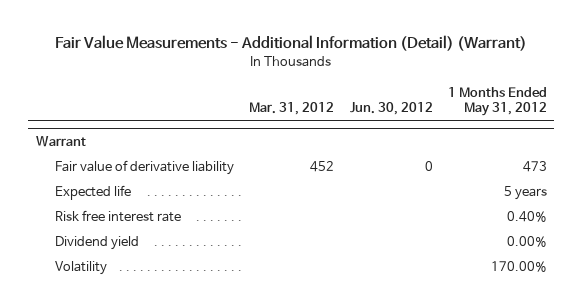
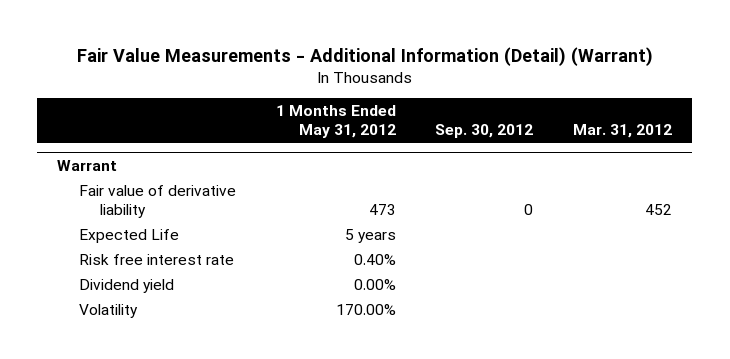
- | Mar. 31, 2012 | Jun. 30, 2012 | 1 Months Ended May 31, 2012
+ | 1 Months Ended May 31, 2012 | Sep. 30, 2012 | Mar. 31, 2012
@ Warrant
- Expected life | | | 5 years
+ Expected Life | 5 years | |

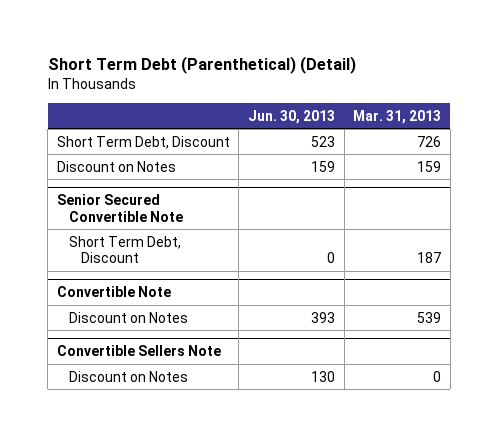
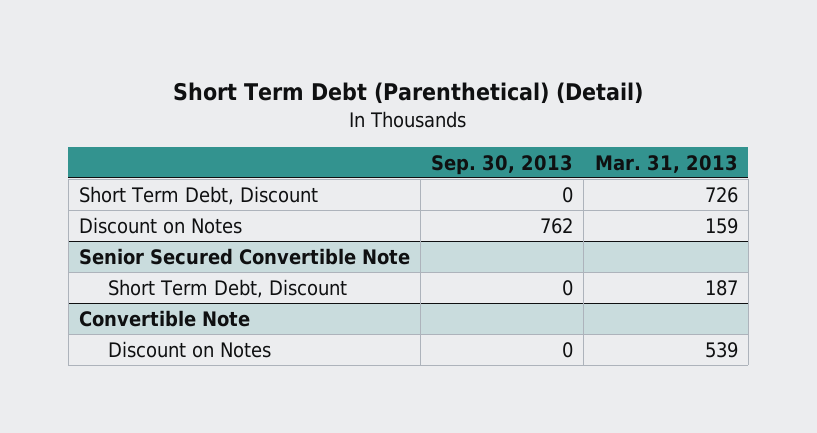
- | Jun. 30, 2013 | Mar. 31, 2013
+ | Sep. 30, 2013 | Mar. 31, 2013
- Convertible Sellers Note
- Discount on Notes | 130 | 0

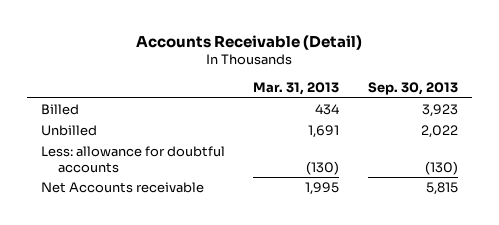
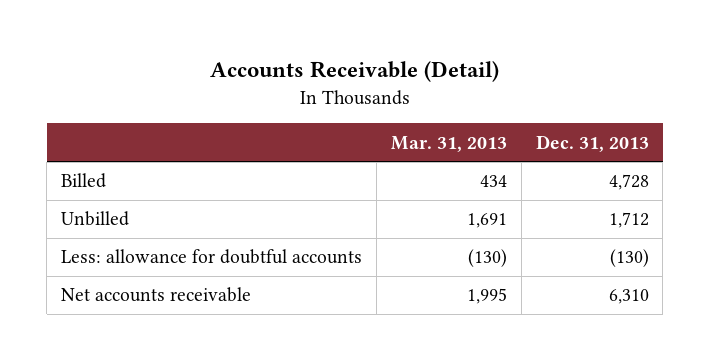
- | Mar. 31, 2013 | Sep. 30, 2013
+ | Mar. 31, 2013 | Dec. 31, 2013
- Net Accounts receivable | 1,995 | 5,815
+ Net accounts receivable | 1,995 | 6,310

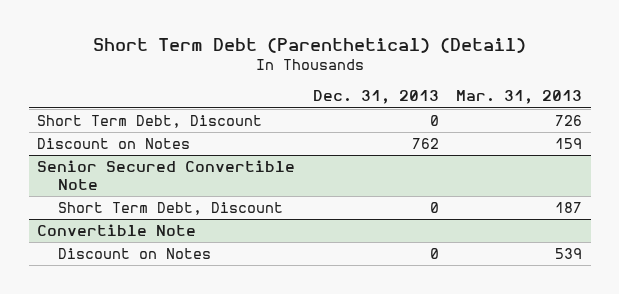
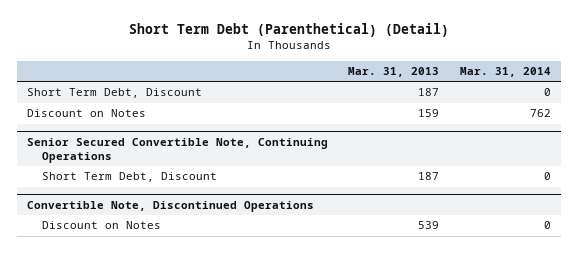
- | Dec. 31, 2013 | Mar. 31, 2013
+ | Mar. 31, 2013 | Mar. 31, 2014
- Short Term Debt, Discount | 0 | 726
+ Short Term Debt, Discount | 187 | 0
- Senior Secured Convertible Note
+ Senior Secured Convertible Note, Continuing Operations
- Convertible Note
+ Convertible Note, Discontinued Operations

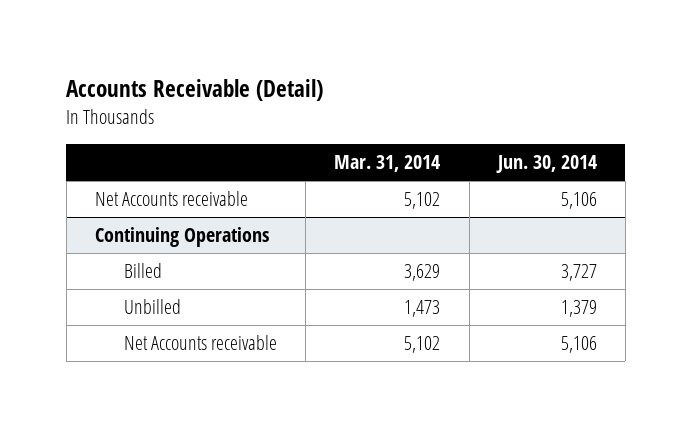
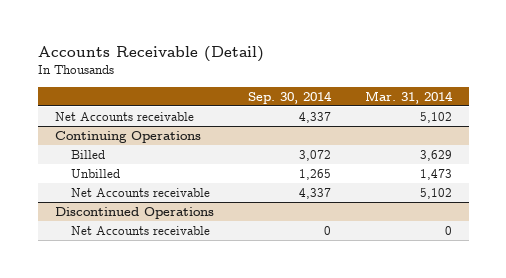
- | Mar. 31, 2014 | Jun. 30, 2014
+ | Sep. 30, 2014 | Mar. 31, 2014
+ Discontinued Operations
+ Net Accounts receivable | 0 | 0

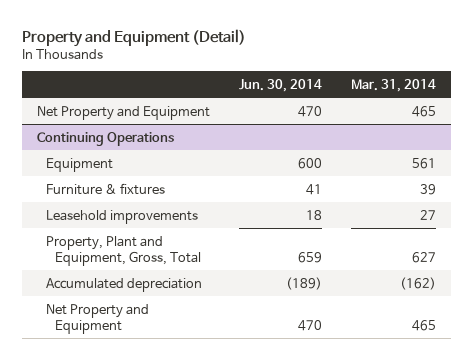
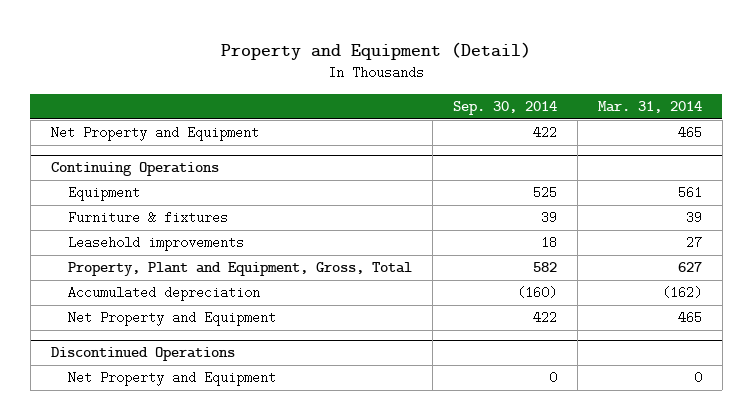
- | Jun. 30, 2014 | Mar. 31, 2014
+ | Sep. 30, 2014 | Mar. 31, 2014
+ Discontinued Operations
+ Net Property and Equipment | 0 | 0

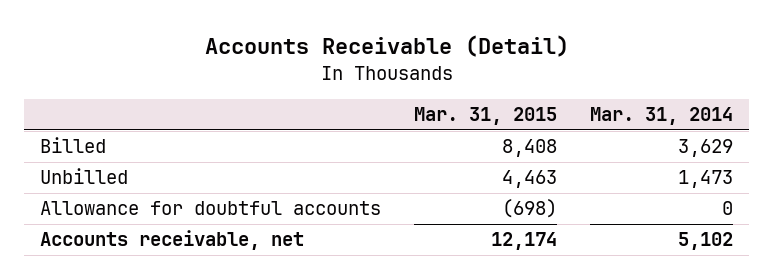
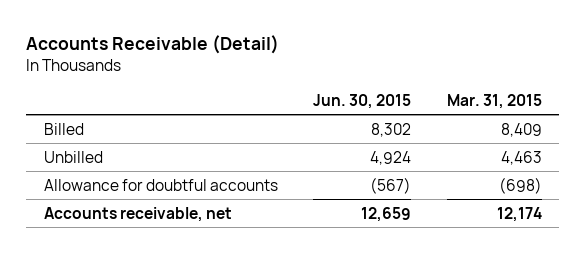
- | Mar. 31, 2015 | Mar. 31, 2014
+ | Jun. 30, 2015 | Mar. 31, 2015
- Billed | 8,408 | 3,629
+ Billed | 8,302 | 8,409

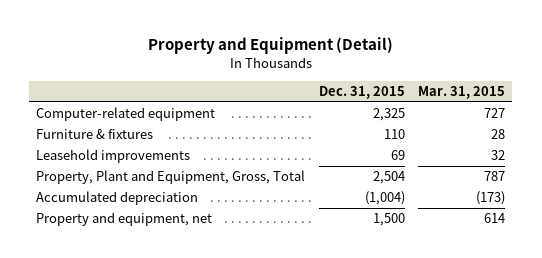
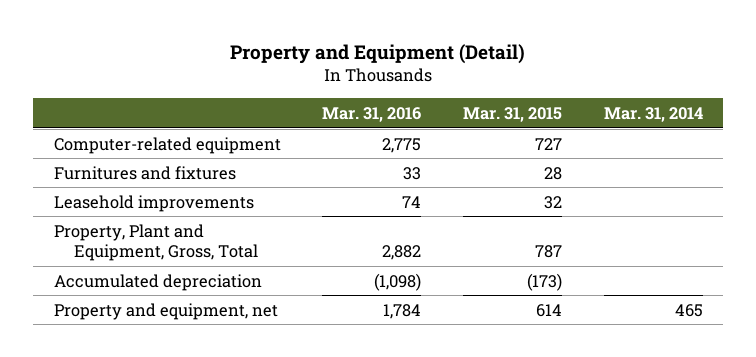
- | Dec. 31, 2015 | Mar. 31, 2015
+ | Mar. 31, 2016 | Mar. 31, 2015 | Mar. 31, 2014
- Furniture & fixtures | 110 | 28
+ Furnitures and fixtures | 33 | 28 |

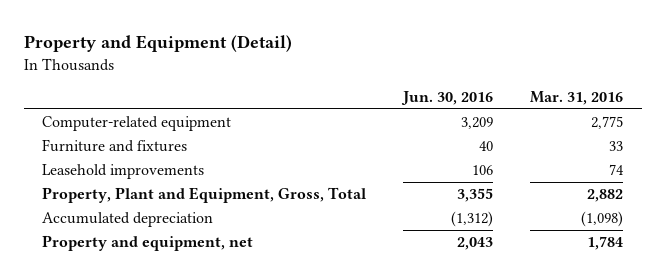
- | Mar. 31, 2016 | Mar. 31, 2015 | Mar. 31, 2014
+ | Jun. 30, 2016 | Mar. 31, 2016
- Furnitures and fixtures | 33 | 28 |
+ Furniture and fixtures | 40 | 33

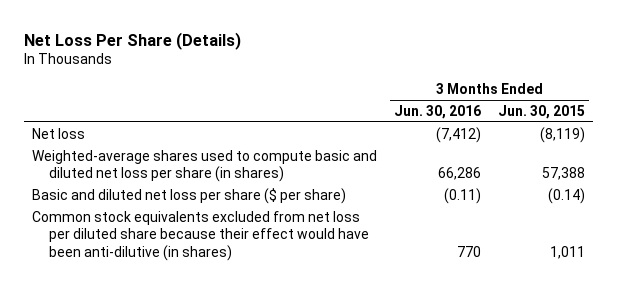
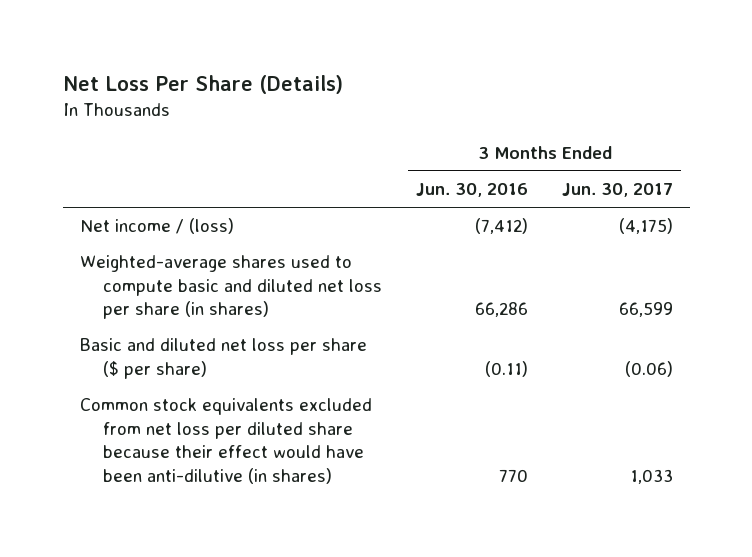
- | 3 Months Ended Jun. 30, 2016 | 3 Months Ended Jun. 30, 2015
+ | 3 Months Ended Jun. 30, 2016 | 3 Months Ended Jun. 30, 2017
- Net loss | (7,412) | (8,119)
+ Net income / (loss) | (7,412) | (4,175)

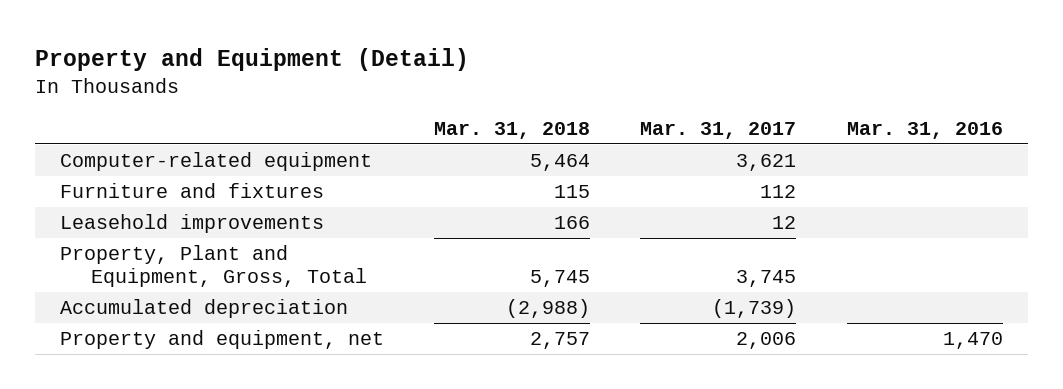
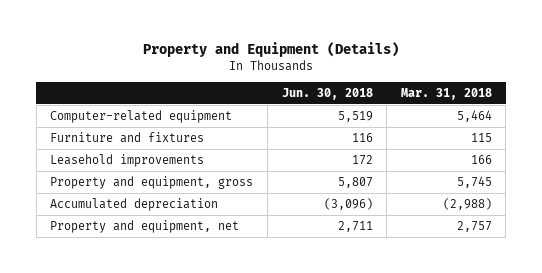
- Property and Equipment (Detail)
+ Property and Equipment (Details)
- | Mar. 31, 2018 | Mar. 31, 2017 | Mar. 31, 2016
+ | Jun. 30, 2018 | Mar. 31, 2018
- Property, Plant and Equipment, Gross, Total | 5,745 | 3,745 |
+ Property and equipment, gross | 5,807 | 5,745

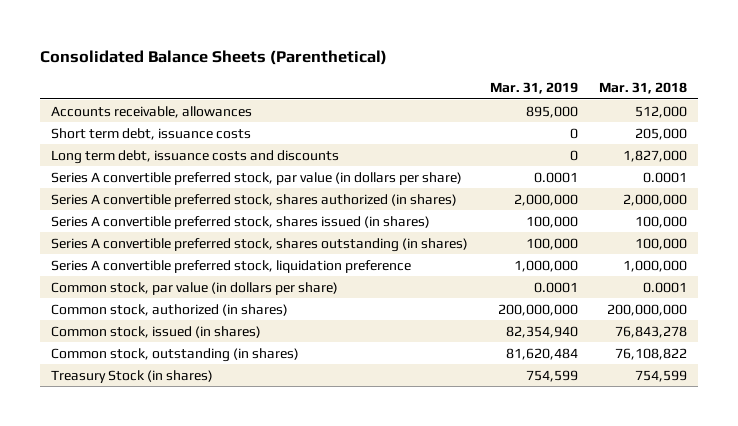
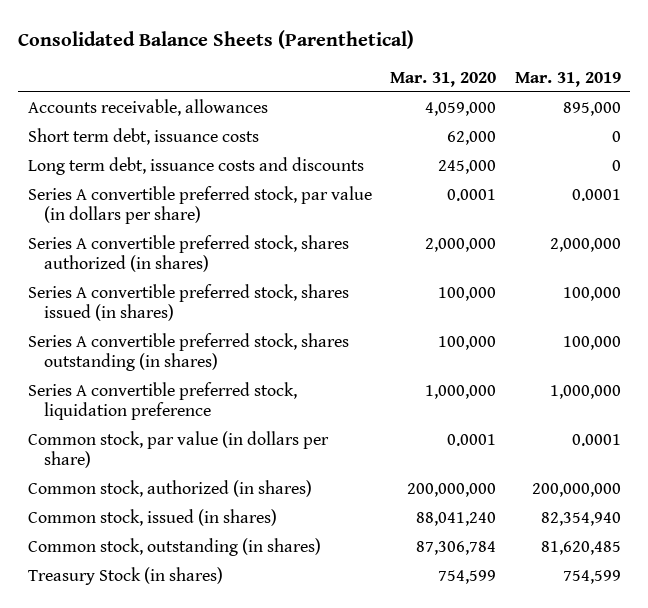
- | Mar. 31, 2019 | Mar. 31, 2018
+ | Mar. 31, 2020 | Mar. 31, 2019
- Common stock, outstanding (in shares) | 81,620,484 | 76,108,822
+ Common stock, outstanding (in shares) | 87,306,784 | 81,620,485

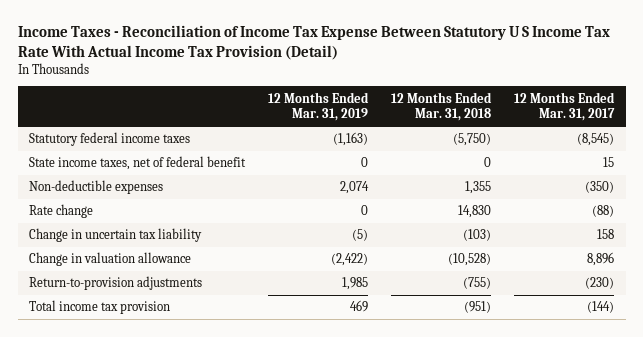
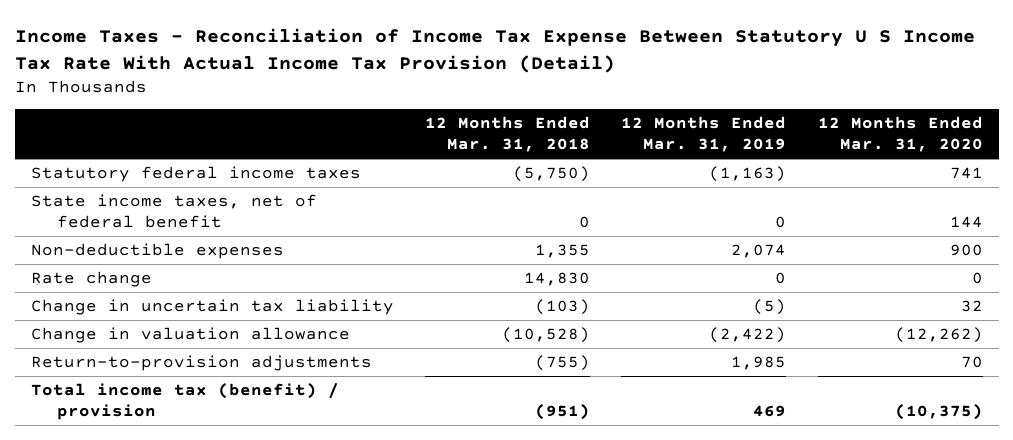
- | 12 Months Ended Mar. 31, 2019 | 12 Months Ended Mar. 31, 2018 | 12 Months Ended Mar. 31, 2017
+ | 12 Months Ended Mar. 31, 2018 | 12 Months Ended Mar. 31, 2019 | 12 Months Ended Mar. 31, 2020
- Total income tax provision | 469 | (951) | (144)
+ Total income tax (benefit) / provision | (951) | 469 | (10,375)

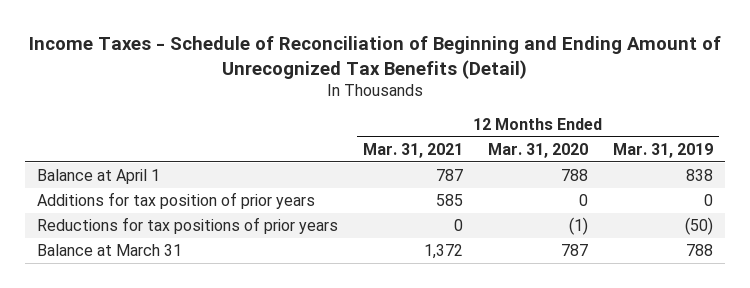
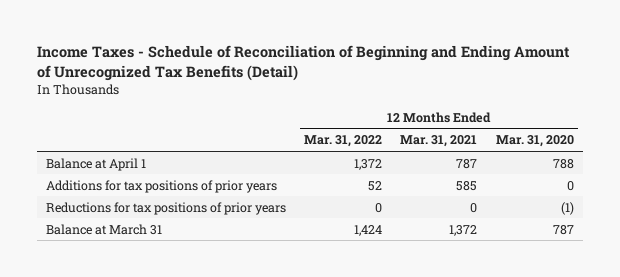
- | 12 Months Ended Mar. 31, 2021 | 12 Months Ended Mar. 31, 2020 | 12 Months Ended Mar. 31, 2019
+ | 12 Months Ended Mar. 31, 2022 | 12 Months Ended Mar. 31, 2021 | 12 Months Ended Mar. 31, 2020
- Additions for tax position of prior years | 585 | 0 | 0
+ Additions for tax positions of prior years | 52 | 585 | 0

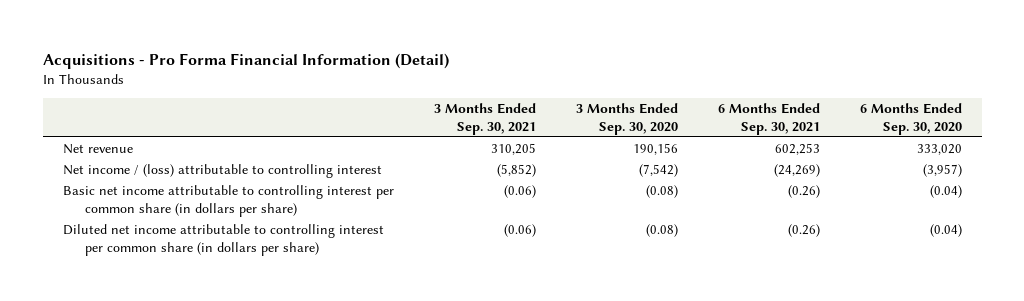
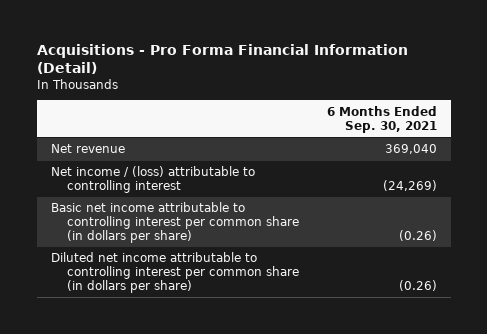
- | 3 Months Ended Sep. 30, 2021 | 3 Months Ended Sep. 30, 2020 | 6 Months Ended Sep. 30, 2021 | 6 Months Ended Sep. 30, 2020
+ | 6 Months Ended Sep. 30, 2021
- Net revenue | 310,205 | 190,156 | 602,253 | 333,020
+ Net revenue | 369,040

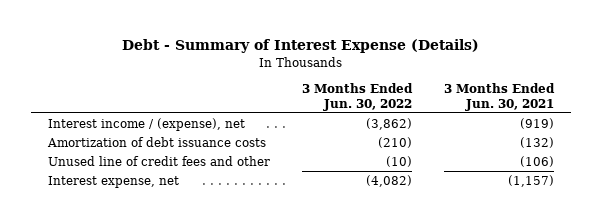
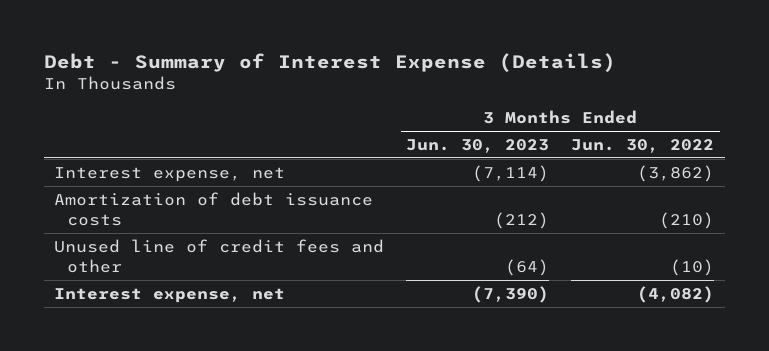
- | 3 Months Ended Jun. 30, 2022 | 3 Months Ended Jun. 30, 2021
+ | 3 Months Ended Jun. 30, 2023 | 3 Months Ended Jun. 30, 2022
- Interest income / (expense), net | (3,862) | (919)
+ Interest expense, net | (7,114) | (3,862)

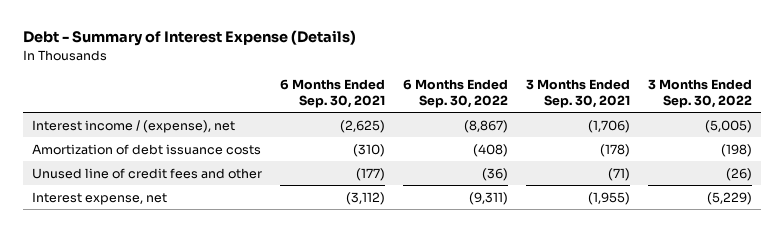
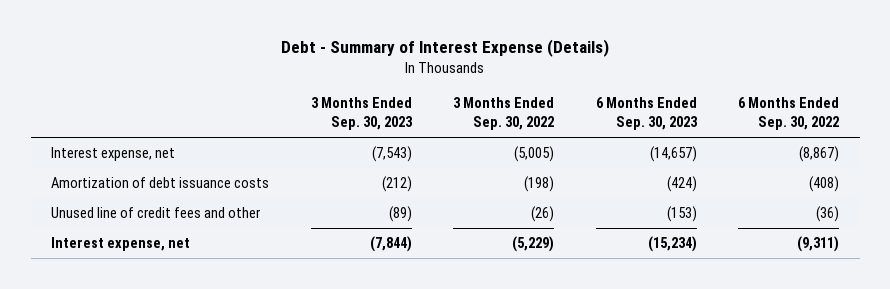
- | 6 Months Ended Sep. 30, 2021 | 6 Months Ended Sep. 30, 2022 | 3 Months Ended Sep. 30, 2021 | 3 Months Ended Sep. 30, 2022
+ | 3 Months Ended Sep. 30, 2023 | 3 Months Ended Sep. 30, 2022 | 6 Months Ended Sep. 30, 2023 | 6 Months Ended Sep. 30, 2022
- Interest income / (expense), net | (2,625) | (8,867) | (1,706) | (5,005)
+ Interest expense, net | (7,543) | (5,005) | (14,657) | (8,867)

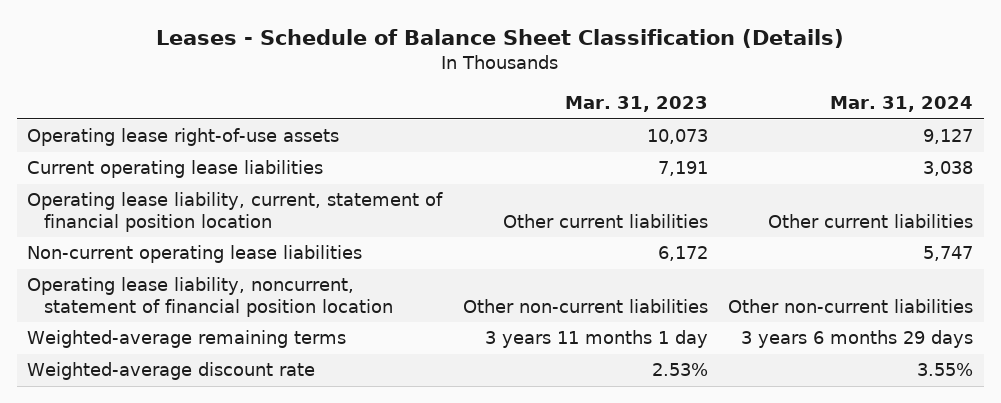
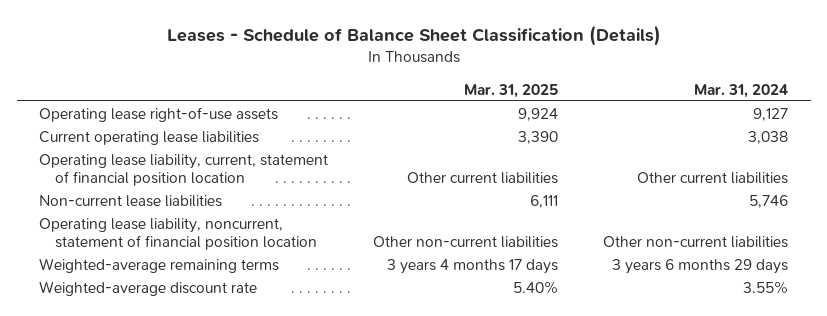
- | Mar. 31, 2023 | Mar. 31, 2024
+ | Mar. 31, 2025 | Mar. 31, 2024
- Non-current operating lease liabilities | 6,172 | 5,747
+ Non-current lease liabilities | 6,111 | 5,746

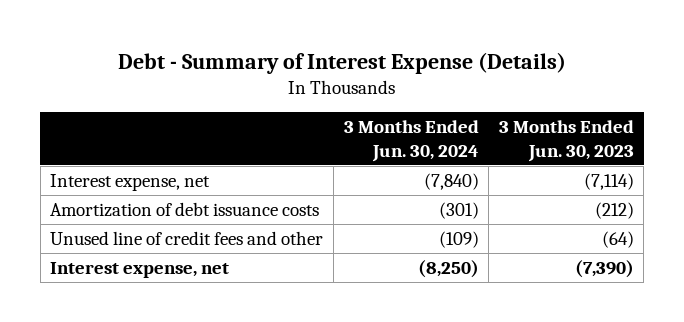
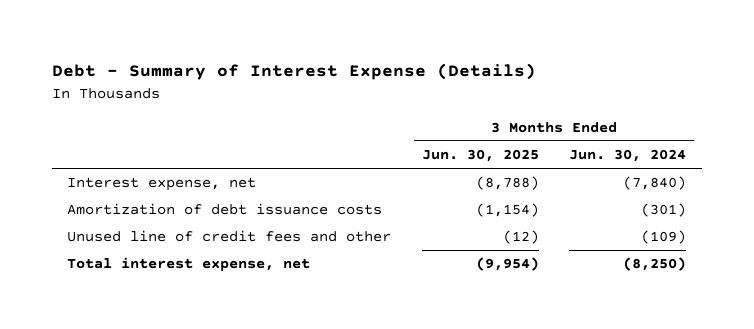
- | 3 Months Ended Jun. 30, 2024 | 3 Months Ended Jun. 30, 2023
+ | 3 Months Ended Jun. 30, 2025 | 3 Months Ended Jun. 30, 2024
- Interest expense, net | (8,250) | (7,390)
+ Total interest expense, net | (9,954) | (8,250)

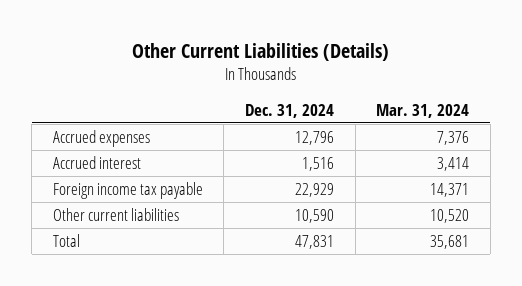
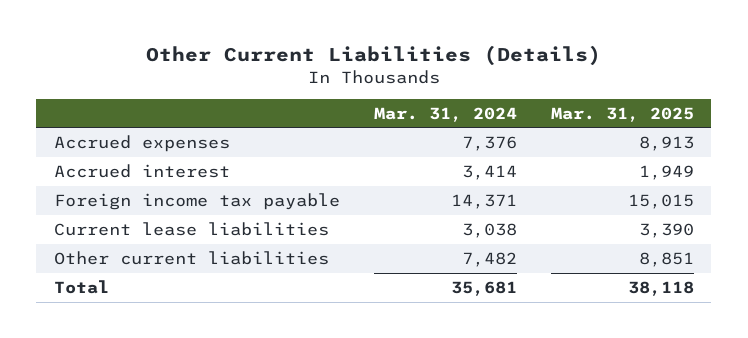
- | Dec. 31, 2024 | Mar. 31, 2024
+ | Mar. 31, 2024 | Mar. 31, 2025
- Other current liabilities | 10,590 | 10,520
+ Current lease liabilities | 3,038 | 3,390
+ Other current liabilities | 7,482 | 8,851

